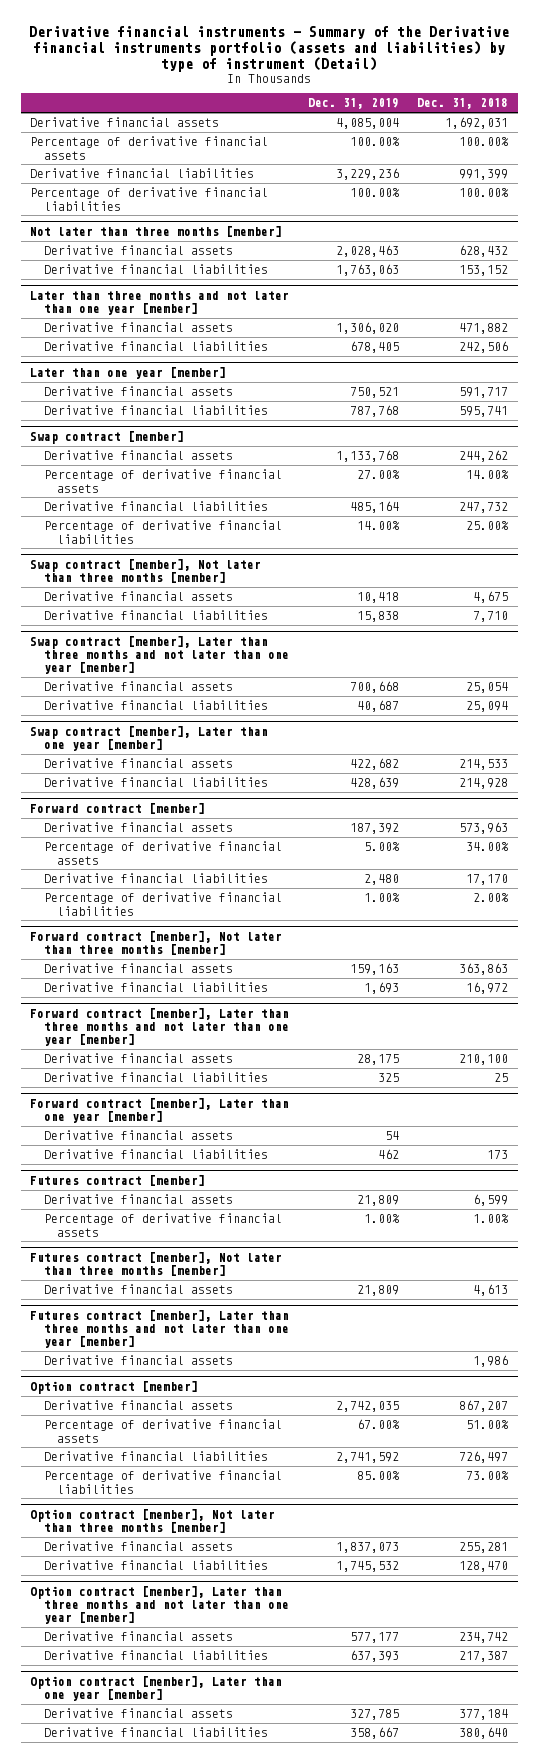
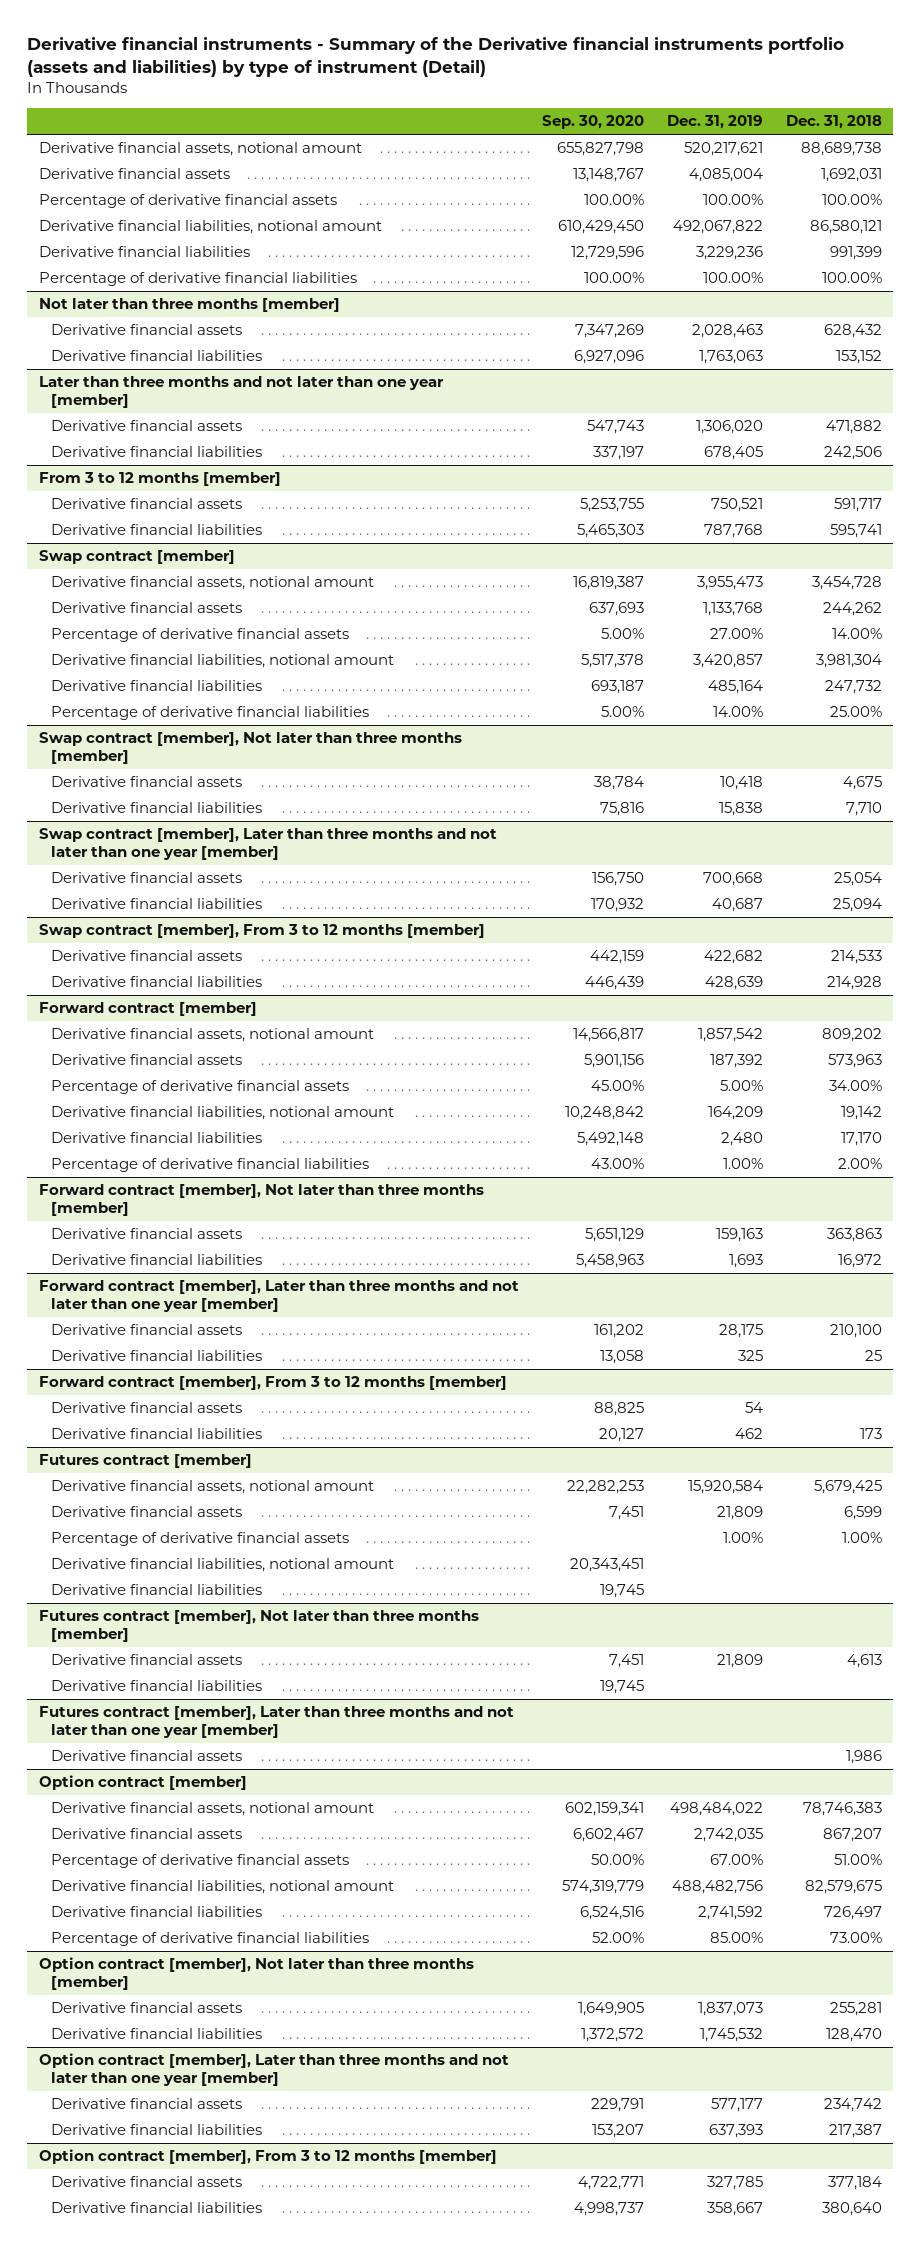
- | Dec. 31, 2019 | Dec. 31, 2018
+ | Sep. 30, 2020 | Dec. 31, 2019 | Dec. 31, 2018
+ Derivative financial assets, notional amount | 655,827,798 | 520,217,621 | 88,689,738
+ Derivative financial liabilities, notional amount | 610,429,450 | 492,067,822 | 86,580,121
- Later than one year [member]
+ From 3 to 12 months [member]
@ Swap contract [member]
+ Derivative financial assets, notional amount | 16,819,387 | 3,955,473 | 3,454,728
+ Derivative financial liabilities, notional amount | 5,517,378 | 3,420,857 | 3,981,304
- Swap contract [member], Later than one year [member]
+ Swap contract [member], From 3 to 12 months [member]
@ Forward contract [member]
+ Derivative financial assets, notional amount | 14,566,817 | 1,857,542 | 809,202
+ Derivative financial liabilities, notional amount | 10,248,842 | 164,209 | 19,142
- Forward contract [member], Later than one year [member]
+ Forward contract [member], From 3 to 12 months [member]
@ Futures contract [member]
+ Derivative financial assets, notional amount | 22,282,253 | 15,920,584 | 5,679,425
+ Derivative financial liabilities, notional amount | 20,343,451 | |
+ Derivative financial liabilities | 19,745 | |
@ Futures contract [member], Not later than three months [member]
+ Derivative financial liabilities | 19,745 | |
@ Option contract [member]
+ Derivative financial assets, notional amount | 602,159,341 | 498,484,022 | 78,746,383
+ Derivative financial liabilities, notional amount | 574,319,779 | 488,482,756 | 82,579,675
- Option contract [member], Later than one year [member]
+ Option contract [member], From 3 to 12 months [member]

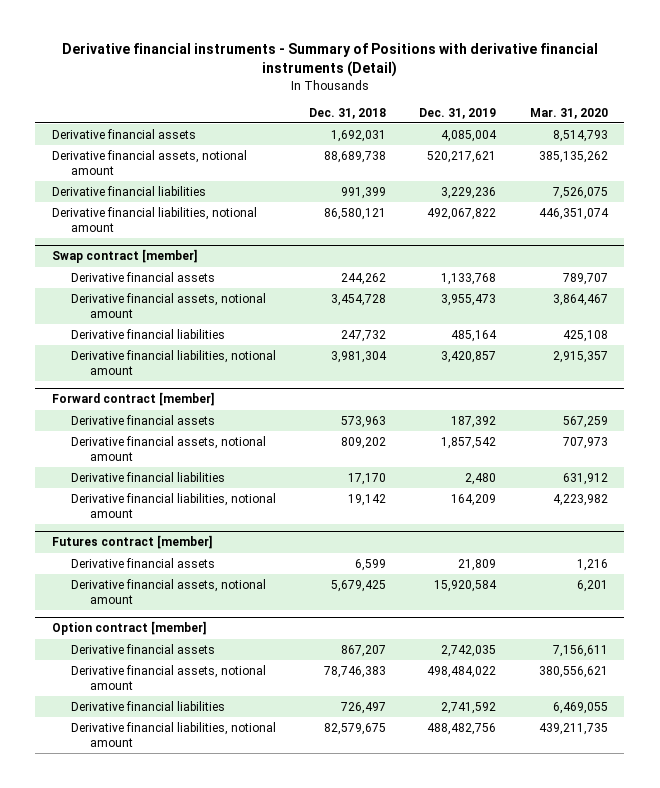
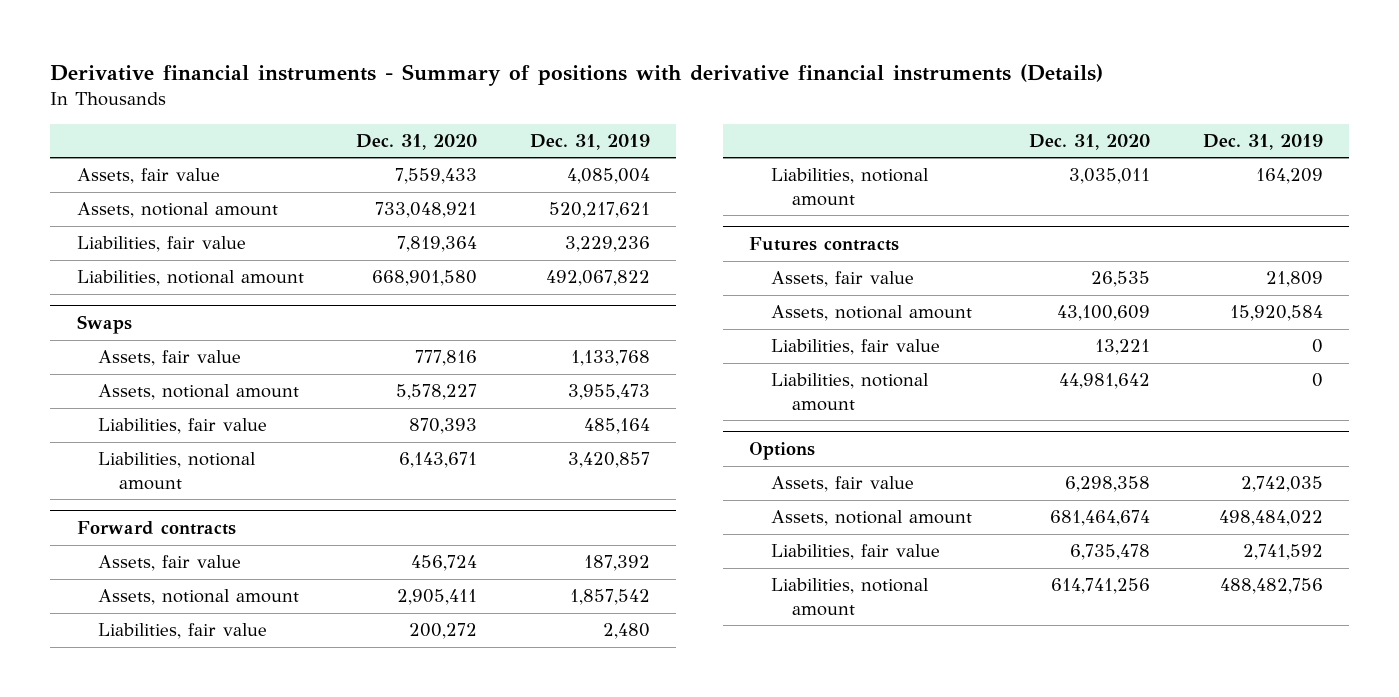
- Derivative financial instruments - Summary of Positions with derivative financial instruments (Detail)
+ Derivative financial instruments - Summary of positions with derivative financial instruments (Details)
- | Dec. 31, 2018 | Dec. 31, 2019 | Mar. 31, 2020
+ | Dec. 31, 2020 | Dec. 31, 2019
- Derivative financial assets | 1,692,031 | 4,085,004 | 8,514,793
- Derivative financial assets, notional amount | 88,689,738 | 520,217,621 | 385,135,262
- Derivative financial liabilities | 991,399 | 3,229,236 | 7,526,075
- Derivative financial liabilities, notional amount | 86,580,121 | 492,067,822 | 446,351,074
- Swap contract [member]
- Derivative financial assets | 244,262 | 1,133,768 | 789,707
- Derivative financial assets, notional amount | 3,454,728 | 3,955,473 | 3,864,467
- Derivative financial liabilities | 247,732 | 485,164 | 425,108
- Derivative financial liabilities, notional amount | 3,981,304 | 3,420,857 | 2,915,357
- Forward contract [member]
- Derivative financial assets | 573,963 | 187,392 | 567,259
- Derivative financial assets, notional amount | 809,202 | 1,857,542 | 707,973
- Derivative financial liabilities | 17,170 | 2,480 | 631,912
- Derivative financial liabilities, notional amount | 19,142 | 164,209 | 4,223,982
- Futures contract [member]
- Derivative financial assets | 6,599 | 21,809 | 1,216
- Derivative financial assets, notional amount | 5,679,425 | 15,920,584 | 6,201
- Option contract [member]
- Derivative financial assets | 867,207 | 2,742,035 | 7,156,611
- Derivative financial assets, notional amount | 78,746,383 | 498,484,022 | 380,556,621
- Derivative financial liabilities | 726,497 | 2,741,592 | 6,469,055
- Derivative financial liabilities, notional amount | 82,579,675 | 488,482,756 | 439,211,735
+ Assets, fair value | 7,559,433 | 4,085,004
+ Assets, notional amount | 733,048,921 | 520,217,621
+ Liabilities, fair value | 7,819,364 | 3,229,236
+ Liabilities, notional amount | 668,901,580 | 492,067,822
+ Swaps
+ Assets, fair value | 777,816 | 1,133,768
+ Assets, notional amount | 5,578,227 | 3,955,473
+ Liabilities, fair value | 870,393 | 485,164
+ Liabilities, notional amount | 6,143,671 | 3,420,857
+ Forward contracts
+ Assets, fair value | 456,724 | 187,392
+ Assets, notional amount | 2,905,411 | 1,857,542
+ Liabilities, fair value | 200,272 | 2,480
+ Liabilities, notional amount | 3,035,011 | 164,209
+ Futures contracts
+ Assets, fair value | 26,535 | 21,809
+ Assets, notional amount | 43,100,609 | 15,920,584
+ Liabilities, fair value | 13,221 | 0
+ Liabilities, notional amount | 44,981,642 | 0
+ Options
+ Assets, fair value | 6,298,358 | 2,742,035
+ Assets, notional amount | 681,464,674 | 498,484,022
+ Liabilities, fair value | 6,735,478 | 2,741,592
+ Liabilities, notional amount | 614,741,256 | 488,482,756

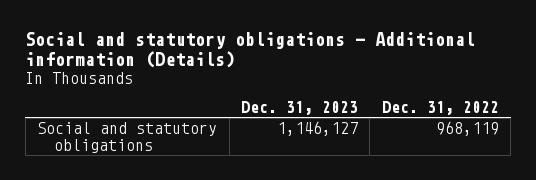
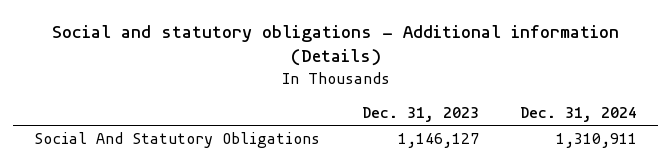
- | Dec. 31, 2023 | Dec. 31, 2022
+ | Dec. 31, 2023 | Dec. 31, 2024
- Social and statutory obligations | 1,146,127 | 968,119
+ Social And Statutory Obligations | 1,146,127 | 1,310,911

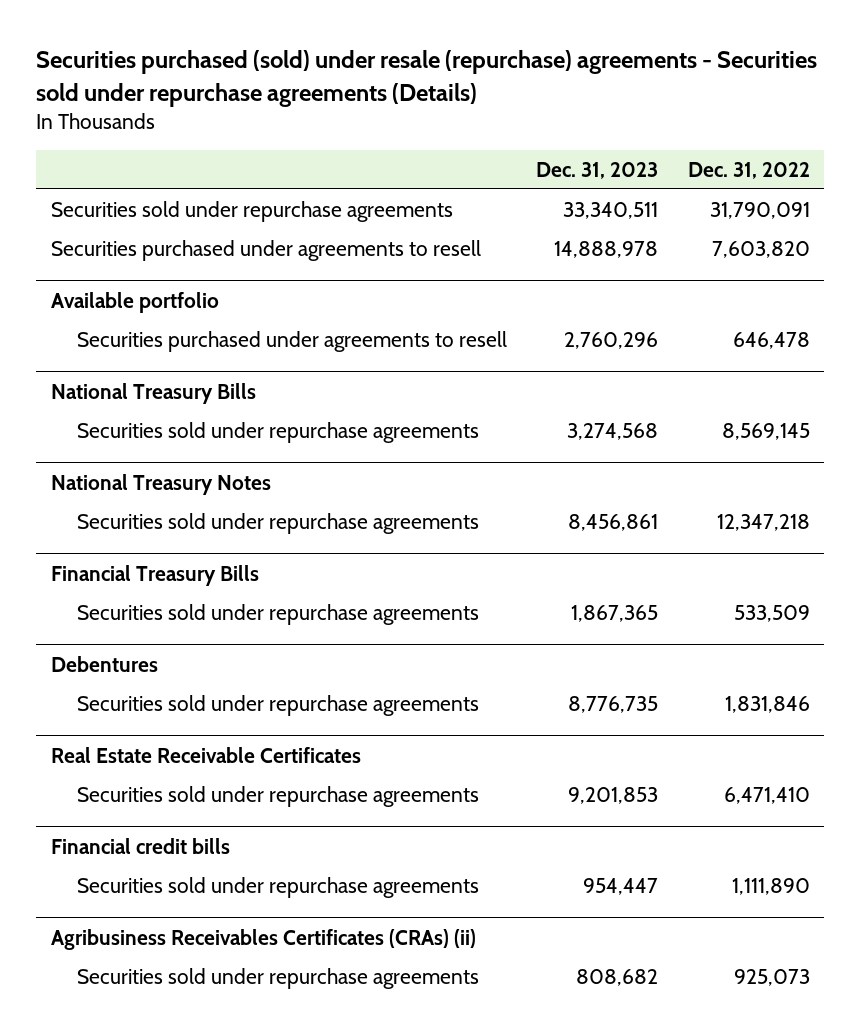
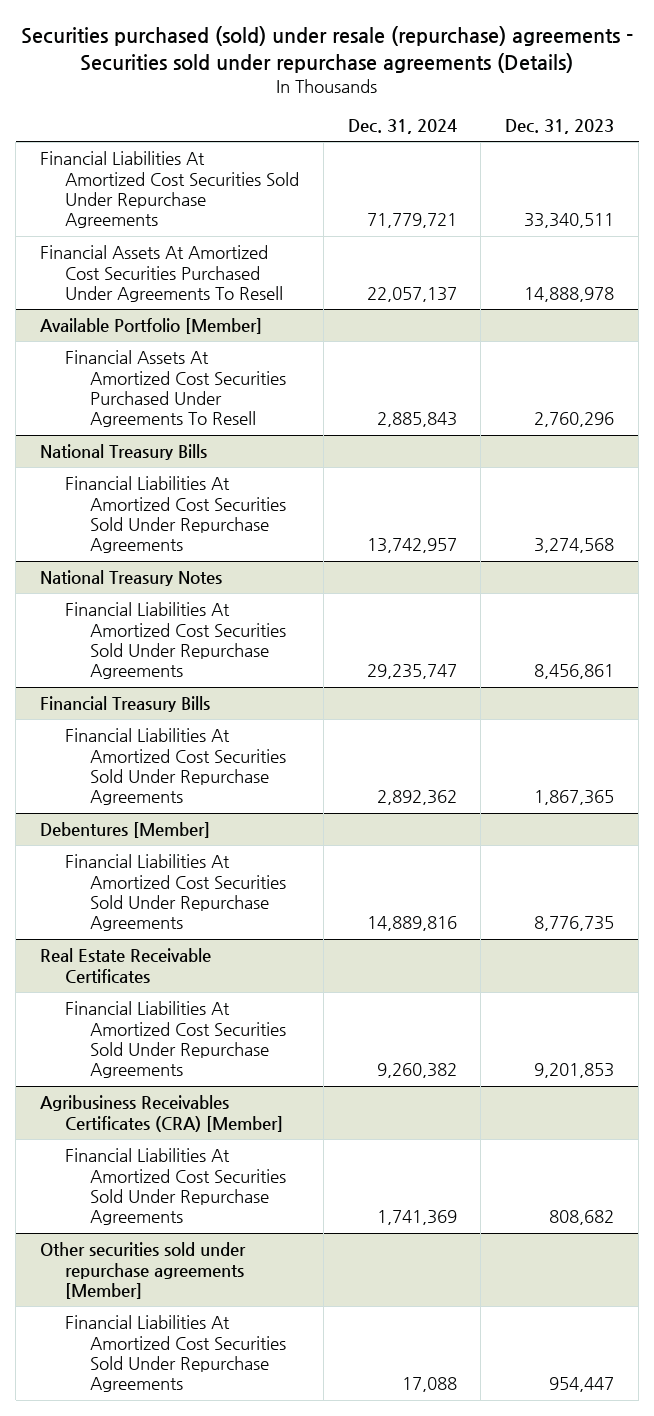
- | Dec. 31, 2023 | Dec. 31, 2022
+ | Dec. 31, 2024 | Dec. 31, 2023
- Securities sold under repurchase agreements | 33,340,511 | 31,790,091
- Securities purchased under agreements to resell | 14,888,978 | 7,603,820
- Available portfolio
- Securities purchased under agreements to resell | 2,760,296 | 646,478
+ Financial Liabilities At Amortized Cost Securities Sold Under Repurchase Agreements | 71,779,721 | 33,340,511
+ Financial Assets At Amortized Cost Securities Purchased Under Agreements To Resell | 22,057,137 | 14,888,978
+ Available Portfolio [Member]
+ Financial Assets At Amortized Cost Securities Purchased Under Agreements To Resell | 2,885,843 | 2,760,296
@ National Treasury Bills
- Securities sold under repurchase agreements | 3,274,568 | 8,569,145
+ Financial Liabilities At Amortized Cost Securities Sold Under Repurchase Agreements | 13,742,957 | 3,274,568
@ National Treasury Notes
- Securities sold under repurchase agreements | 8,456,861 | 12,347,218
+ Financial Liabilities At Amortized Cost Securities Sold Under Repurchase Agreements | 29,235,747 | 8,456,861
@ Financial Treasury Bills
- Securities sold under repurchase agreements | 1,867,365 | 533,509
- Debentures
- Securities sold under repurchase agreements | 8,776,735 | 1,831,846
@ Financial Treasury Bills
+ Financial Liabilities At Amortized Cost Securities Sold Under Repurchase Agreements | 2,892,362 | 1,867,365
+ Debentures [Member]
+ Financial Liabilities At Amortized Cost Securities Sold Under Repurchase Agreements | 14,889,816 | 8,776,735
@ Real Estate Receivable Certificates
- Securities sold under repurchase agreements | 9,201,853 | 6,471,410
- Financial credit bills
- Securities sold under repurchase agreements | 954,447 | 1,111,890
- Agribusiness Receivables Certificates (CRAs) (ii)
- Securities sold under repurchase agreements | 808,682 | 925,073
@ Real Estate Receivable Certificates
+ Financial Liabilities At Amortized Cost Securities Sold Under Repurchase Agreements | 9,260,382 | 9,201,853
+ Agribusiness Receivables Certificates (CRA) [Member]
+ Financial Liabilities At Amortized Cost Securities Sold Under Repurchase Agreements | 1,741,369 | 808,682
+ Other securities sold under repurchase agreements [Member]
+ Financial Liabilities At Amortized Cost Securities Sold Under Repurchase Agreements | 17,088 | 954,447

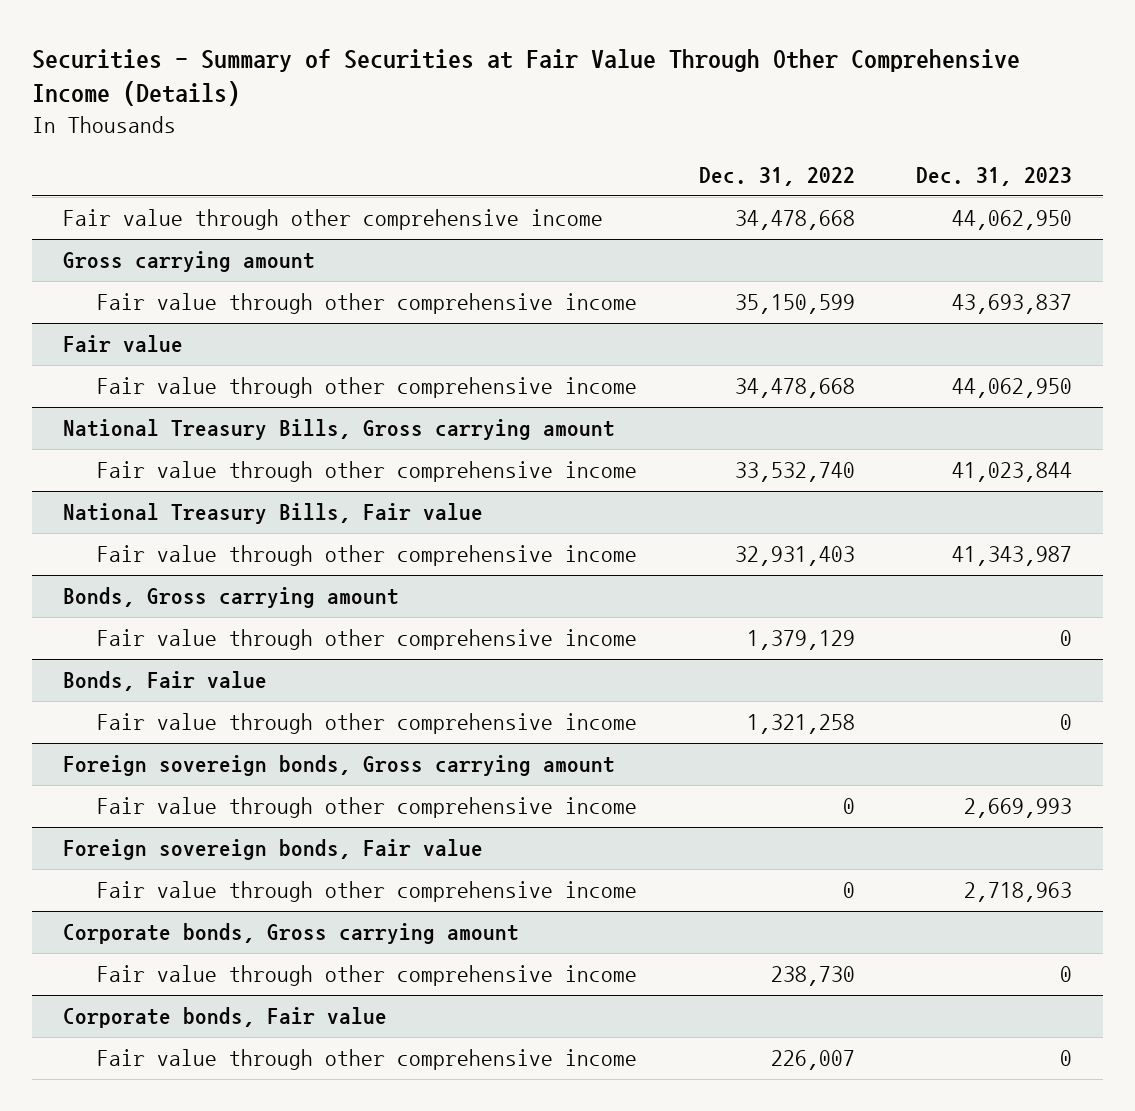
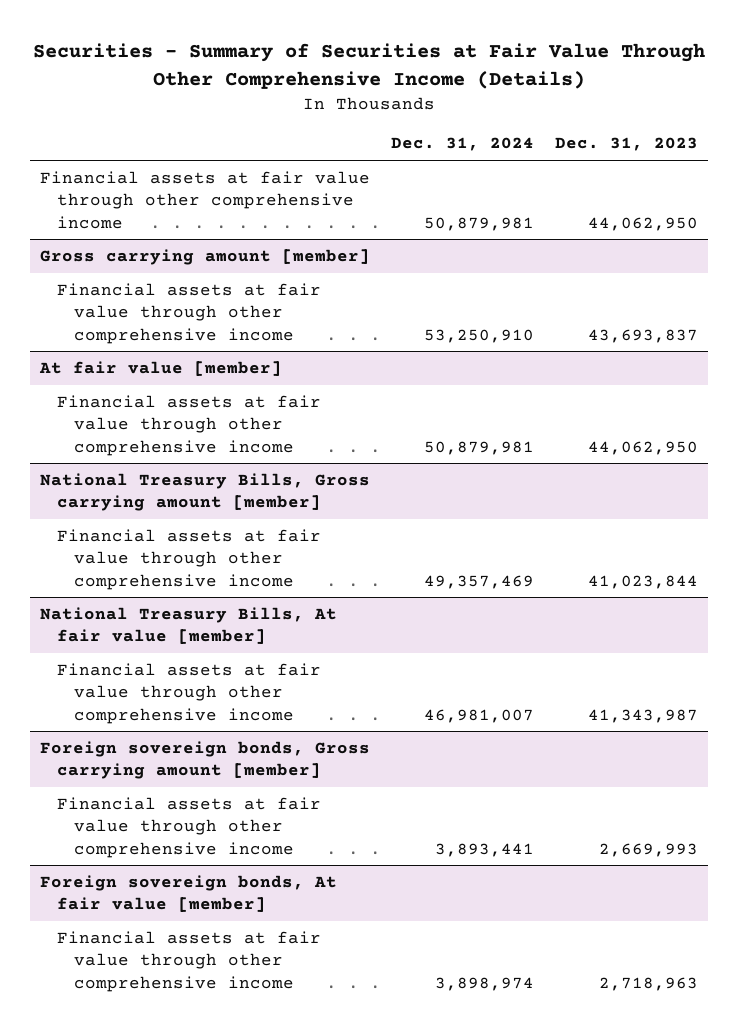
- | Dec. 31, 2022 | Dec. 31, 2023
+ | Dec. 31, 2024 | Dec. 31, 2023
- Fair value through other comprehensive income | 34,478,668 | 44,062,950
- Gross carrying amount
- Fair value through other comprehensive income | 35,150,599 | 43,693,837
- Fair value
- Fair value through other comprehensive income | 34,478,668 | 44,062,950
- National Treasury Bills, Gross carrying amount
- Fair value through other comprehensive income | 33,532,740 | 41,023,844
- National Treasury Bills, Fair value
- Fair value through other comprehensive income | 32,931,403 | 41,343,987
- Bonds, Gross carrying amount
- Fair value through other comprehensive income | 1,379,129 | 0
- Bonds, Fair value
- Fair value through other comprehensive income | 1,321,258 | 0
- Foreign sovereign bonds, Gross carrying amount
- Fair value through other comprehensive income | 0 | 2,669,993
- Foreign sovereign bonds, Fair value
- Fair value through other comprehensive income | 0 | 2,718,963
- Corporate bonds, Gross carrying amount
- Fair value through other comprehensive income | 238,730 | 0
- Corporate bonds, Fair value
- Fair value through other comprehensive income | 226,007 | 0
+ Financial assets at fair value through other comprehensive income | 50,879,981 | 44,062,950
+ Gross carrying amount [member]
+ Financial assets at fair value through other comprehensive income | 53,250,910 | 43,693,837
+ At fair value [member]
+ Financial assets at fair value through other comprehensive income | 50,879,981 | 44,062,950
+ National Treasury Bills, Gross carrying amount [member]
+ Financial assets at fair value through other comprehensive income | 49,357,469 | 41,023,844
+ National Treasury Bills, At fair value [member]
+ Financial assets at fair value through other comprehensive income | 46,981,007 | 41,343,987
+ Foreign sovereign bonds, Gross carrying amount [member]
+ Financial assets at fair value through other comprehensive income | 3,893,441 | 2,669,993
+ Foreign sovereign bonds, At fair value [member]
+ Financial assets at fair value through other comprehensive income | 3,898,974 | 2,718,963

